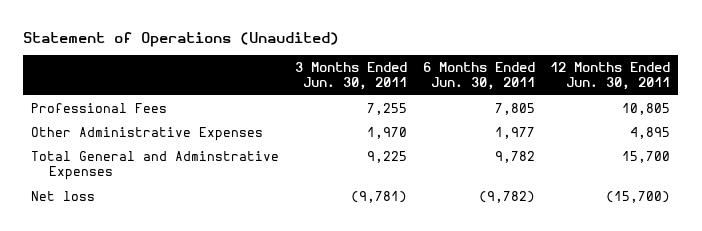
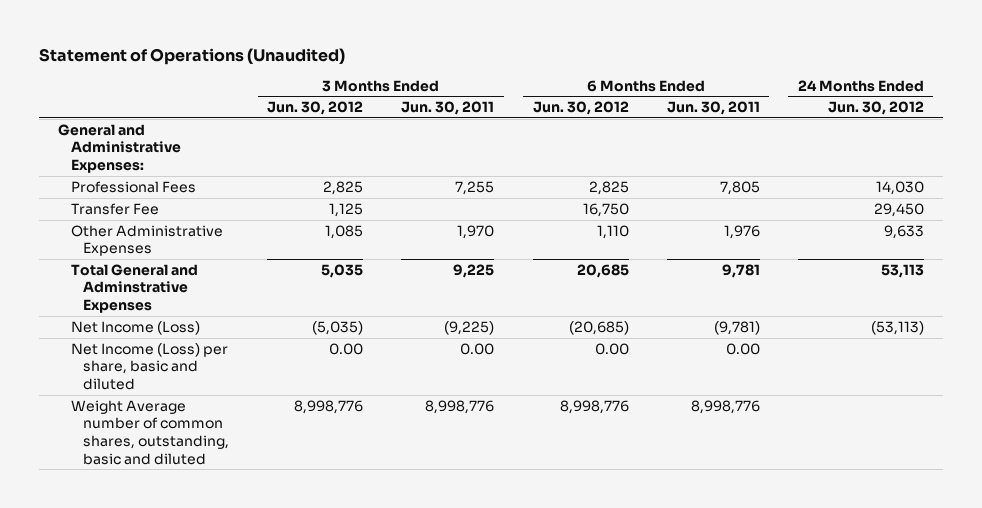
- | 3 Months Ended Jun. 30, 2011 | 6 Months Ended Jun. 30, 2011 | 12 Months Ended Jun. 30, 2011
+ | 3 Months Ended Jun. 30, 2012 | 3 Months Ended Jun. 30, 2011 | 6 Months Ended Jun. 30, 2012 | 6 Months Ended Jun. 30, 2011 | 24 Months Ended Jun. 30, 2012
+ General and Administrative Expenses:
- Other Administrative Expenses | 1,970 | 1,977 | 4,895
- Total General and Adminstrative Expenses | 9,225 | 9,782 | 15,700
- Net loss | (9,781) | (9,782) | (15,700)
+ Transfer Fee | 1,125 | | 16,750 | | 29,450
+ Other Administrative Expenses | 1,085 | 1,970 | 1,110 | 1,976 | 9,633
+ Total General and Adminstrative Expenses | 5,035 | 9,225 | 20,685 | 9,781 | 53,113
+ Net Income (Loss) | (5,035) | (9,225) | (20,685) | (9,781) | (53,113)
+ Net Income (Loss) per share, basic and diluted | 0.00 | 0.00 | 0.00 | 0.00 |
+ Weight Average number of common shares, outstanding, basic and diluted | 8,998,776 | 8,998,776 | 8,998,776 | 8,998,776 |

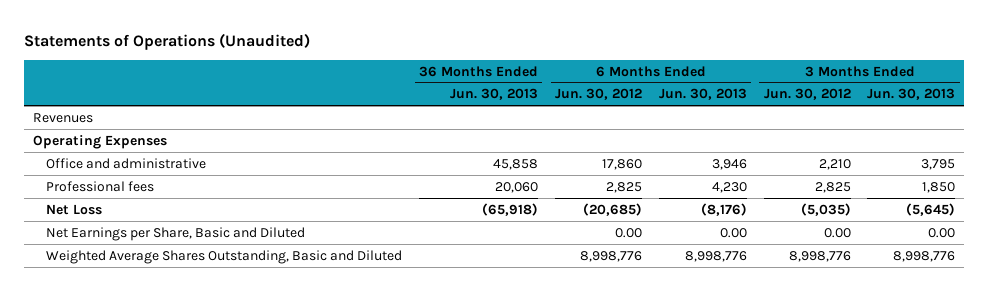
- Statement of Operations (Unaudited)
+ Statements of Operations (Unaudited)
- | 3 Months Ended Jun. 30, 2012 | 3 Months Ended Jun. 30, 2011 | 6 Months Ended Jun. 30, 2012 | 6 Months Ended Jun. 30, 2011 | 24 Months Ended Jun. 30, 2012
+ | 36 Months Ended Jun. 30, 2013 | 6 Months Ended Jun. 30, 2012 | 6 Months Ended Jun. 30, 2013 | 3 Months Ended Jun. 30, 2012 | 3 Months Ended Jun. 30, 2013
- General and Administrative Expenses:
- Professional Fees | 2,825 | 7,255 | 2,825 | 7,805 | 14,030
- Transfer Fee | 1,125 | | 16,750 | | 29,450
- Other Administrative Expenses | 1,085 | 1,970 | 1,110 | 1,976 | 9,633
- Total General and Adminstrative Expenses | 5,035 | 9,225 | 20,685 | 9,781 | 53,113
- Net Income (Loss) | (5,035) | (9,225) | (20,685) | (9,781) | (53,113)
- Net Income (Loss) per share, basic and diluted | 0.00 | 0.00 | 0.00 | 0.00 |
- Weight Average number of common shares, outstanding, basic and diluted | 8,998,776 | 8,998,776 | 8,998,776 | 8,998,776 |
+ Revenues
+ Operating Expenses
+ Office and administrative | 45,858 | 17,860 | 3,946 | 2,210 | 3,795
+ Professional fees | 20,060 | 2,825 | 4,230 | 2,825 | 1,850
+ Net Loss | (65,918) | (20,685) | (8,176) | (5,035) | (5,645)
+ Net Earnings per Share, Basic and Diluted | | 0.00 | 0.00 | 0.00 | 0.00
+ Weighted Average Shares Outstanding, Basic and Diluted | | 8,998,776 | 8,998,776 | 8,998,776 | 8,998,776

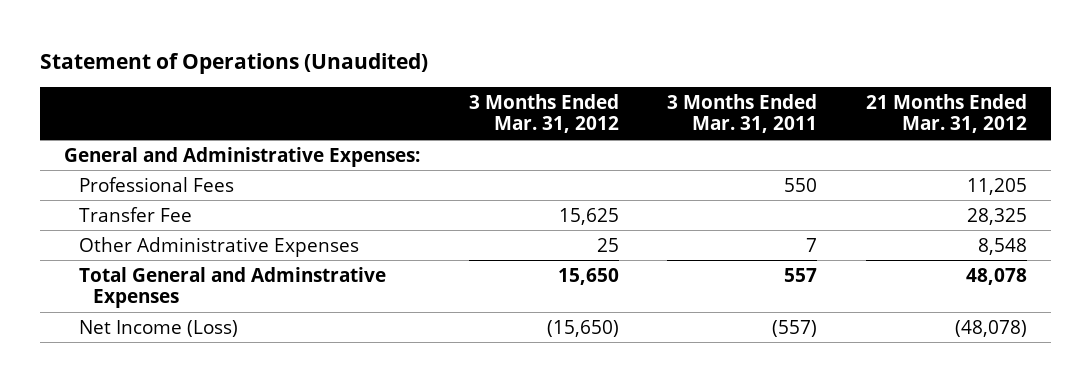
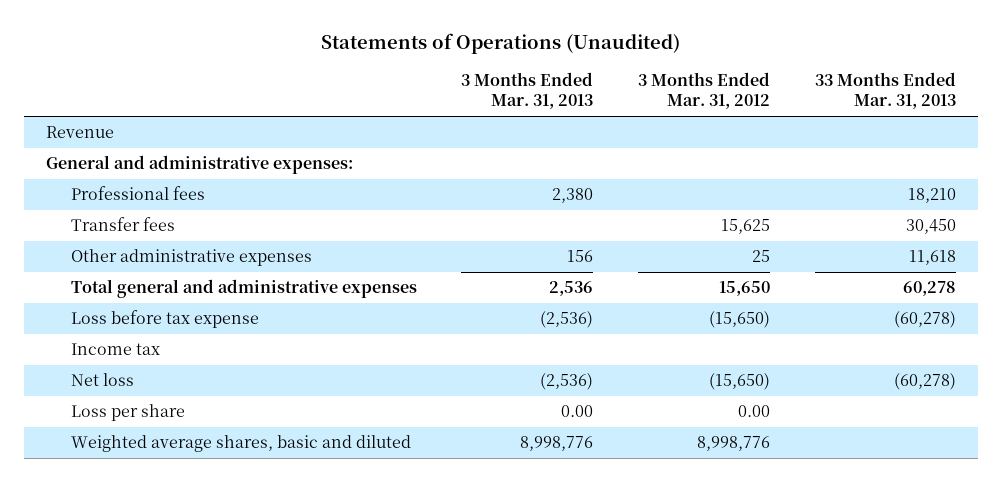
- Statement of Operations (Unaudited)
+ Statements of Operations (Unaudited)
- | 3 Months Ended Mar. 31, 2012 | 3 Months Ended Mar. 31, 2011 | 21 Months Ended Mar. 31, 2012
+ | 3 Months Ended Mar. 31, 2013 | 3 Months Ended Mar. 31, 2012 | 33 Months Ended Mar. 31, 2013
- General and Administrative Expenses:
- Professional Fees | | 550 | 11,205
- Transfer Fee | 15,625 | | 28,325
- Other Administrative Expenses | 25 | 7 | 8,548
- Total General and Adminstrative Expenses | 15,650 | 557 | 48,078
- Net Income (Loss) | (15,650) | (557) | (48,078)
+ Revenue
+ General and administrative expenses:
+ Professional fees | 2,380 | | 18,210
+ Transfer fees | | 15,625 | 30,450
+ Other administrative expenses | 156 | 25 | 11,618
+ Total general and administrative expenses | 2,536 | 15,650 | 60,278
+ Loss before tax expense | (2,536) | (15,650) | (60,278)
+ Income tax
+ Net loss | (2,536) | (15,650) | (60,278)
+ Loss per share | 0.00 | 0.00 |
+ Weighted average shares, basic and diluted | 8,998,776 | 8,998,776 |

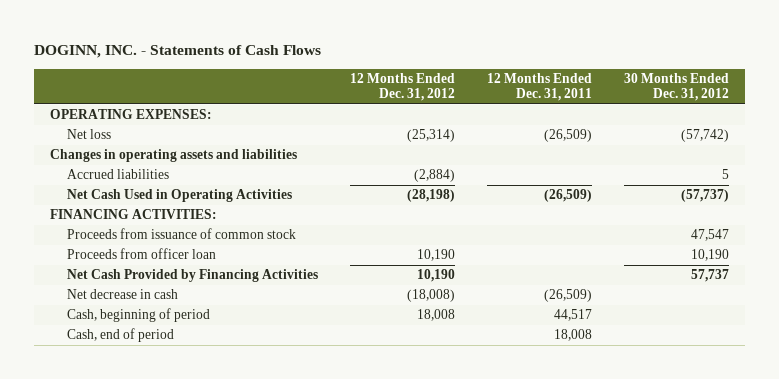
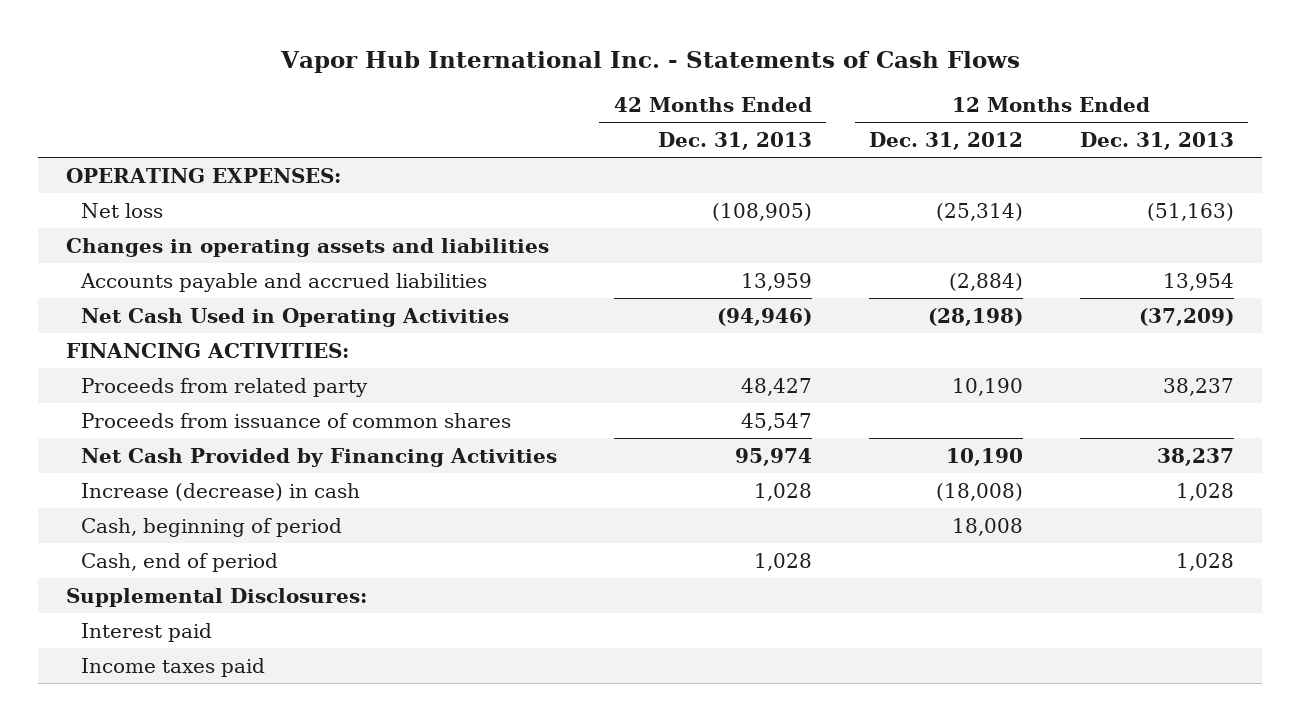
- DOGINN, INC. - Statements of Cash Flows
+ Vapor Hub International Inc. - Statements of Cash Flows
- | 12 Months Ended Dec. 31, 2012 | 12 Months Ended Dec. 31, 2011 | 30 Months Ended Dec. 31, 2012
+ | 42 Months Ended Dec. 31, 2013 | 12 Months Ended Dec. 31, 2012 | 12 Months Ended Dec. 31, 2013
- Accrued liabilities | (2,884) | | 5
+ Accounts payable and accrued liabilities | 13,959 | (2,884) | 13,954
- Proceeds from issuance of common stock | | | 47,547
- Proceeds from officer loan | 10,190 | | 10,190
+ Proceeds from related party | 48,427 | 10,190 | 38,237
+ Proceeds from issuance of common shares | 45,547 | |
- Net decrease in cash | (18,008) | (26,509) |
+ Increase (decrease) in cash | 1,028 | (18,008) | 1,028
+ Supplemental Disclosures:
+ Interest paid
+ Income taxes paid

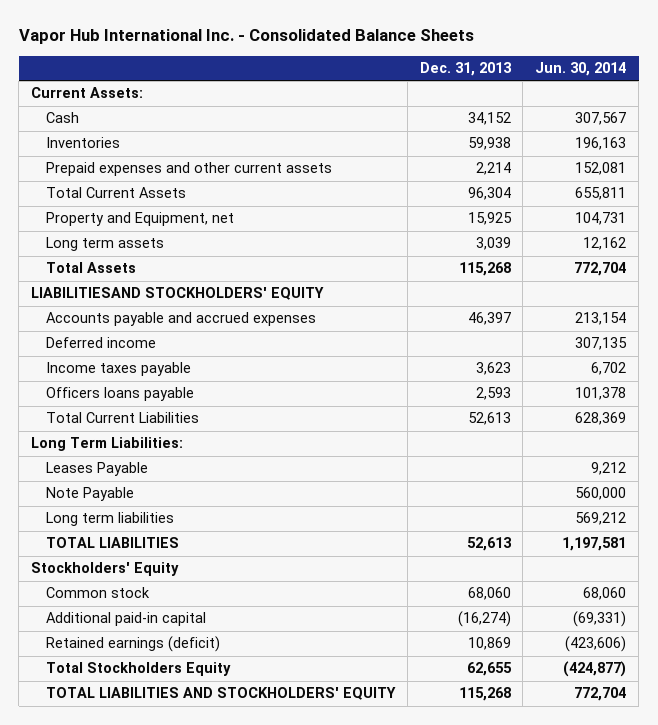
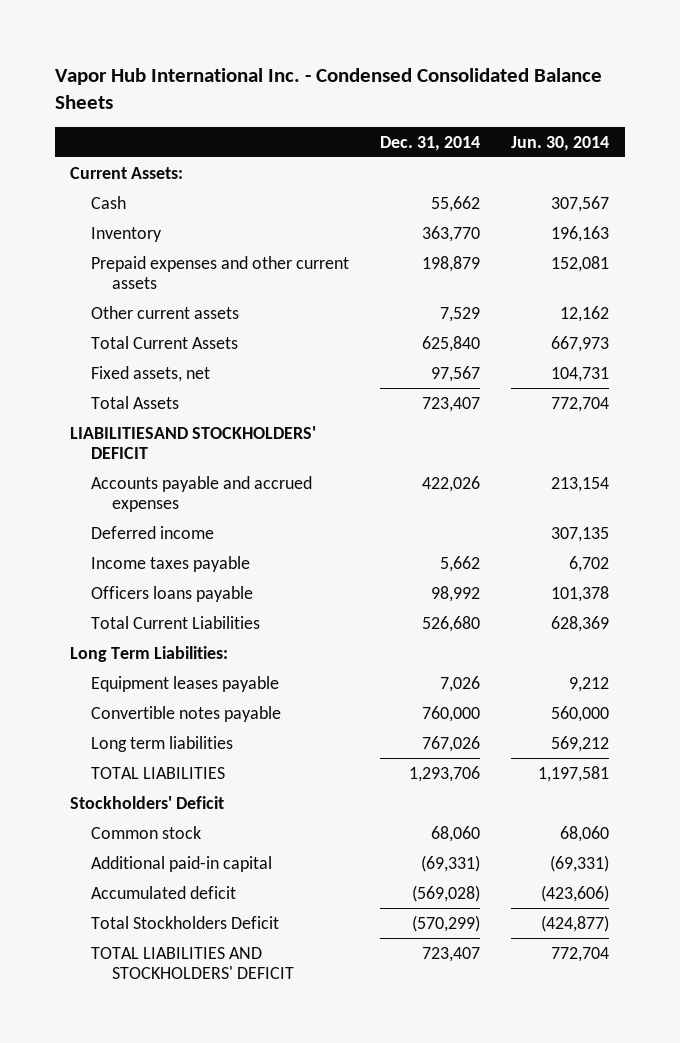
- Vapor Hub International Inc. - Consolidated Balance Sheets
+ Vapor Hub International Inc. - Condensed Consolidated Balance Sheets
- | Dec. 31, 2013 | Jun. 30, 2014
+ | Dec. 31, 2014 | Jun. 30, 2014
- Inventories | 59,938 | 196,163
+ Inventory | 363,770 | 196,163
- Total Current Assets | 96,304 | 655,811
- Property and Equipment, net | 15,925 | 104,731
- Long term assets | 3,039 | 12,162
+ Other current assets | 7,529 | 12,162
+ Total Current Assets | 625,840 | 667,973
+ Fixed assets, net | 97,567 | 104,731
- LIABILITIESAND STOCKHOLDERS' EQUITY
+ LIABILITIESAND STOCKHOLDERS' DEFICIT
- Leases Payable | | 9,212
- Note Payable | | 560,000
+ Equipment leases payable | 7,026 | 9,212
+ Convertible notes payable | 760,000 | 560,000
- Stockholders' Equity
+ Stockholders' Deficit
- Retained earnings (deficit) | 10,869 | (423,606)
- Total Stockholders Equity | 62,655 | (424,877)
- TOTAL LIABILITIES AND STOCKHOLDERS' EQUITY | 115,268 | 772,704
+ Accumulated deficit | (569,028) | (423,606)
+ Total Stockholders Deficit | (570,299) | (424,877)
+ TOTAL LIABILITIES AND STOCKHOLDERS' DEFICIT | 723,407 | 772,704

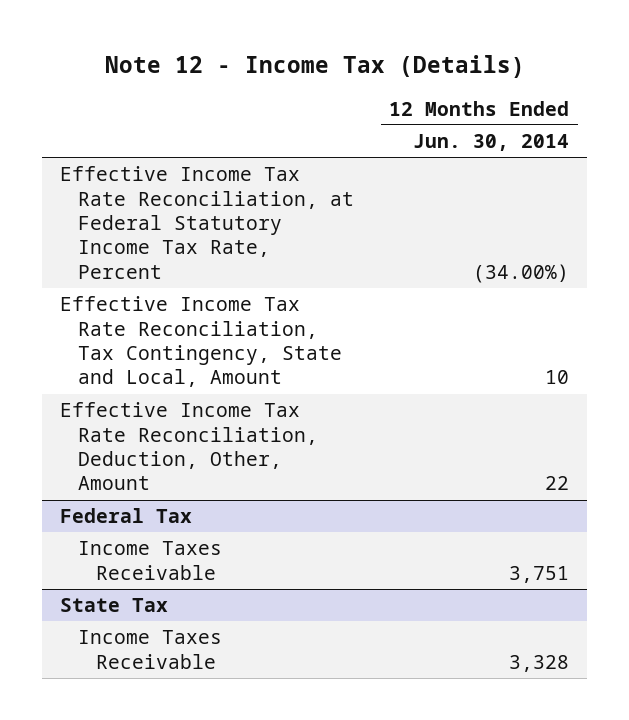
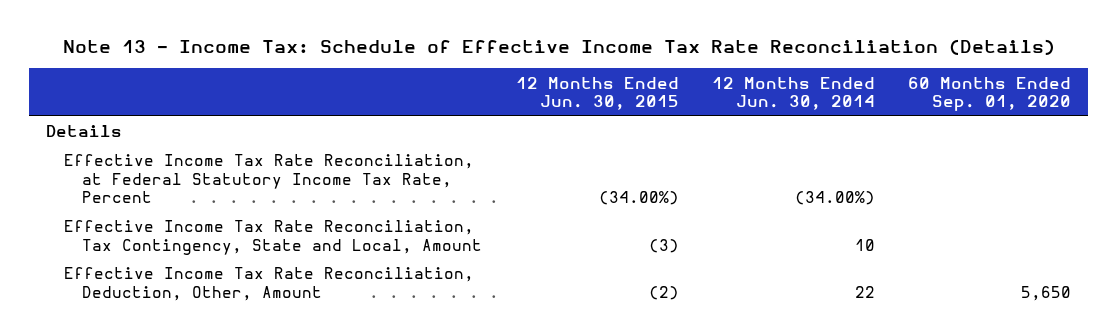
- Note 12 - Income Tax (Details)
+ Note 13 - Income Tax: Schedule of Effective Income Tax Rate Reconciliation (Details)
- | 12 Months Ended Jun. 30, 2014
+ | 12 Months Ended Jun. 30, 2015 | 12 Months Ended Jun. 30, 2014 | 60 Months Ended Sep. 01, 2020
+ Details
- Federal Tax
- Income Taxes Receivable | 3,751
- State Tax
- Income Taxes Receivable | 3,328

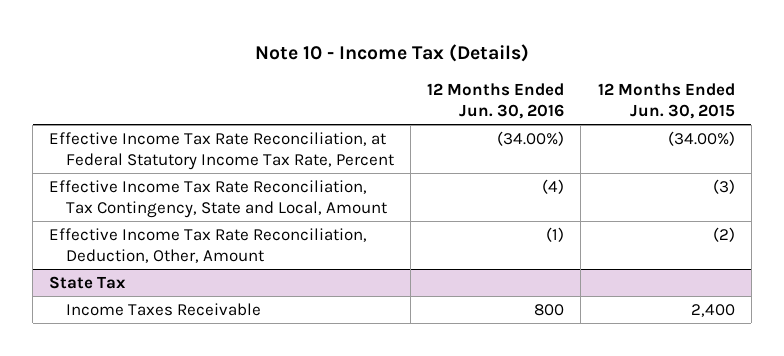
- Note 13 - Income Tax: Schedule of Effective Income Tax Rate Reconciliation (Details)
+ Note 10 - Income Tax (Details)
- | 12 Months Ended Jun. 30, 2015 | 12 Months Ended Jun. 30, 2014 | 60 Months Ended Sep. 01, 2020
+ | 12 Months Ended Jun. 30, 2016 | 12 Months Ended Jun. 30, 2015
- Details
+ State Tax
+ Income Taxes Receivable | 800 | 2,400

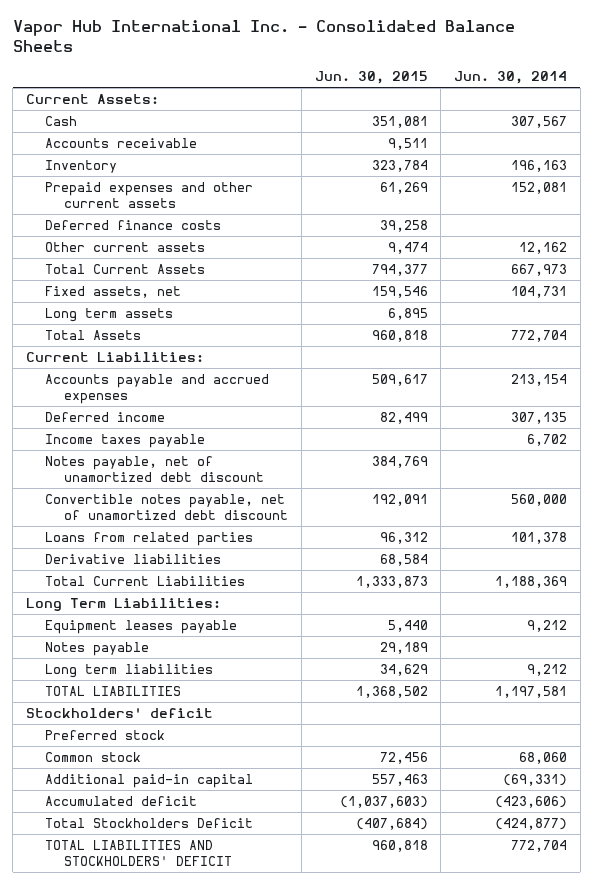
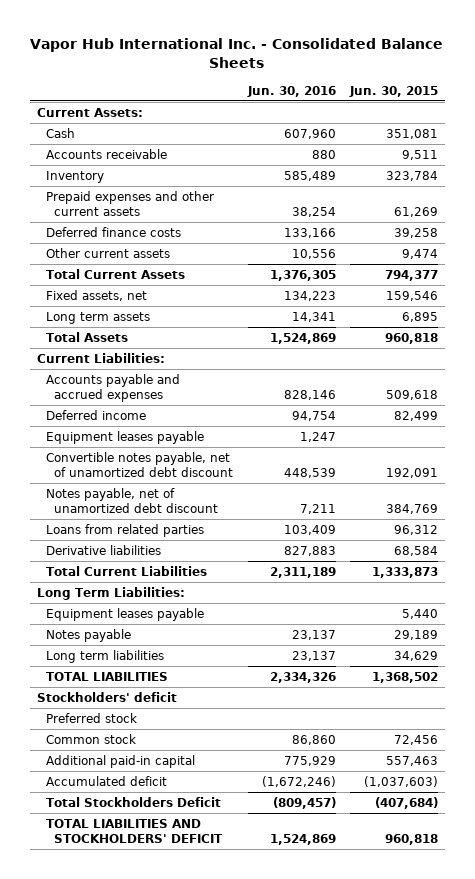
- | Jun. 30, 2015 | Jun. 30, 2014
+ | Jun. 30, 2016 | Jun. 30, 2015
- Accounts payable and accrued expenses | 509,617 | 213,154
+ Accounts payable and accrued expenses | 828,146 | 509,618
- Income taxes payable | | 6,702
+ Equipment leases payable | 1,247 |
moved down: Notes payable, net of unamortized debt discount | 7,211 | 384,769

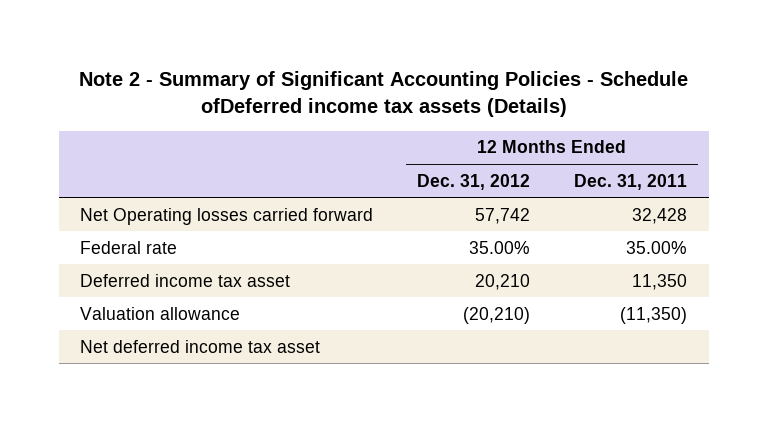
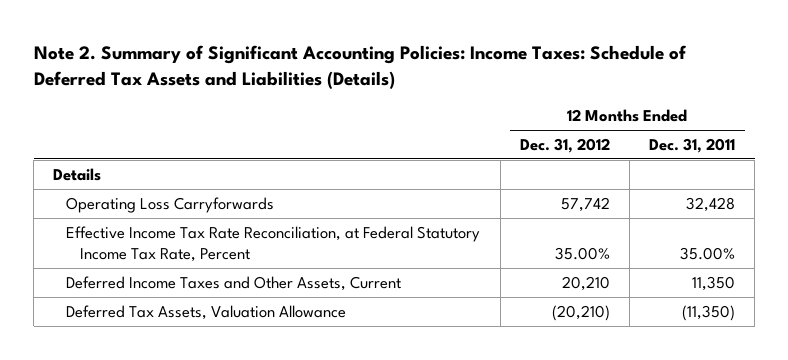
- Note 2 - Summary of Significant Accounting Policies - Schedule ofDeferred income tax assets (Details)
+ Note 2. Summary of Significant Accounting Policies: Income Taxes: Schedule of Deferred Tax Assets and Liabilities (Details)
- Net Operating losses carried forward | 57,742 | 32,428
- Federal rate | 35.00% | 35.00%
- Deferred income tax asset | 20,210 | 11,350
- Valuation allowance | (20,210) | (11,350)
- Net deferred income tax asset
+ Details
+ Operating Loss Carryforwards | 57,742 | 32,428
+ Effective Income Tax Rate Reconciliation, at Federal Statutory Income Tax Rate, Percent | 35.00% | 35.00%
+ Deferred Income Taxes and Other Assets, Current | 20,210 | 11,350
+ Deferred Tax Assets, Valuation Allowance | (20,210) | (11,350)

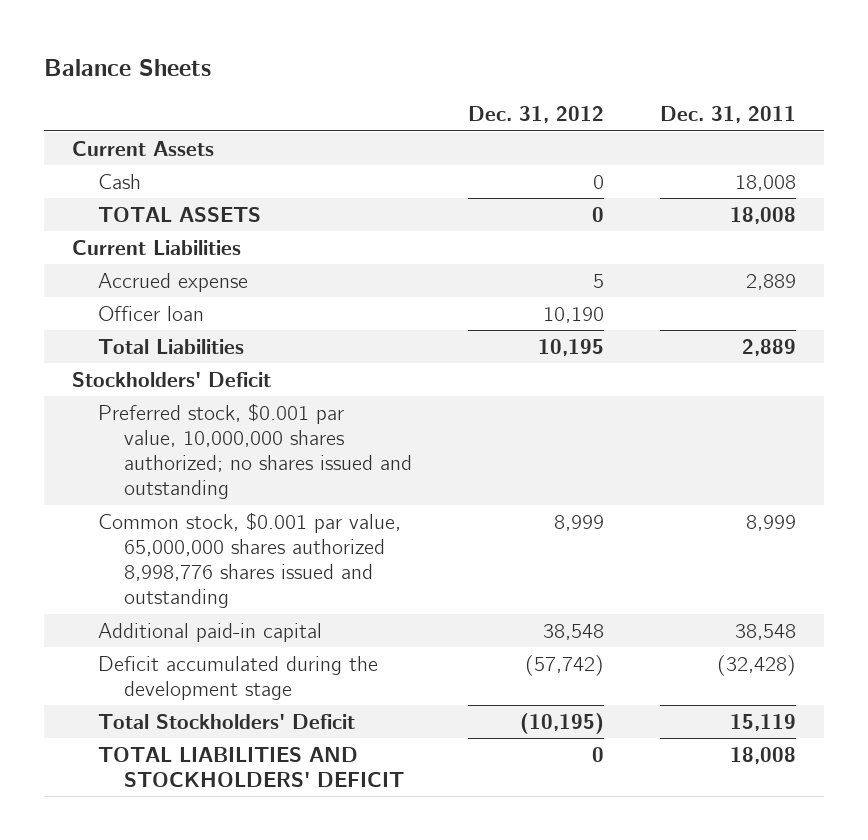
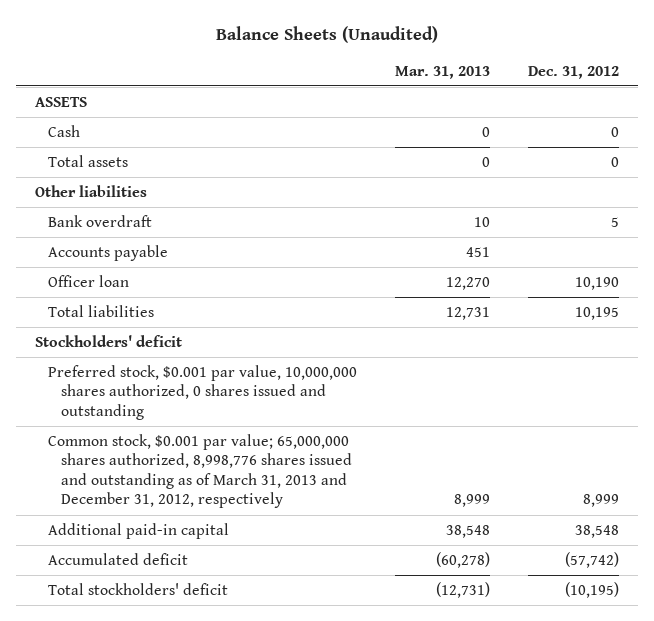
- Balance Sheets
+ Balance Sheets (Unaudited)
- | Dec. 31, 2012 | Dec. 31, 2011
+ | Mar. 31, 2013 | Dec. 31, 2012
- Current Assets
+ ASSETS
- TOTAL ASSETS | 0 | 18,008
- Current Liabilities
- Accrued expense | 5 | 2,889
+ Total assets | 0 | 0
+ Other liabilities
+ Bank overdraft | 10 | 5
+ Accounts payable | 451 |
- Total Liabilities | 10,195 | 2,889
- Stockholders' Deficit
- Preferred stock, $0.001 par value, 10,000,000 shares authorized; no shares issued and outstanding
- Common stock, $0.001 par value, 65,000,000 shares authorized 8,998,776 shares issued and outstanding | 8,999 | 8,999
+ Total liabilities | 12,731 | 10,195
+ Stockholders' deficit
+ Preferred stock, $0.001 par value, 10,000,000 shares authorized, 0 shares issued and outstanding
+ Common stock, $0.001 par value; 65,000,000 shares authorized, 8,998,776 shares issued and outstanding as of March 31, 2013 and December 31, 2012, respectively | 8,999 | 8,999
- Deficit accumulated during the development stage | (57,742) | (32,428)
- Total Stockholders' Deficit | (10,195) | 15,119
- TOTAL LIABILITIES AND STOCKHOLDERS' DEFICIT | 0 | 18,008
+ Accumulated deficit | (60,278) | (57,742)
+ Total stockholders' deficit | (12,731) | (10,195)

